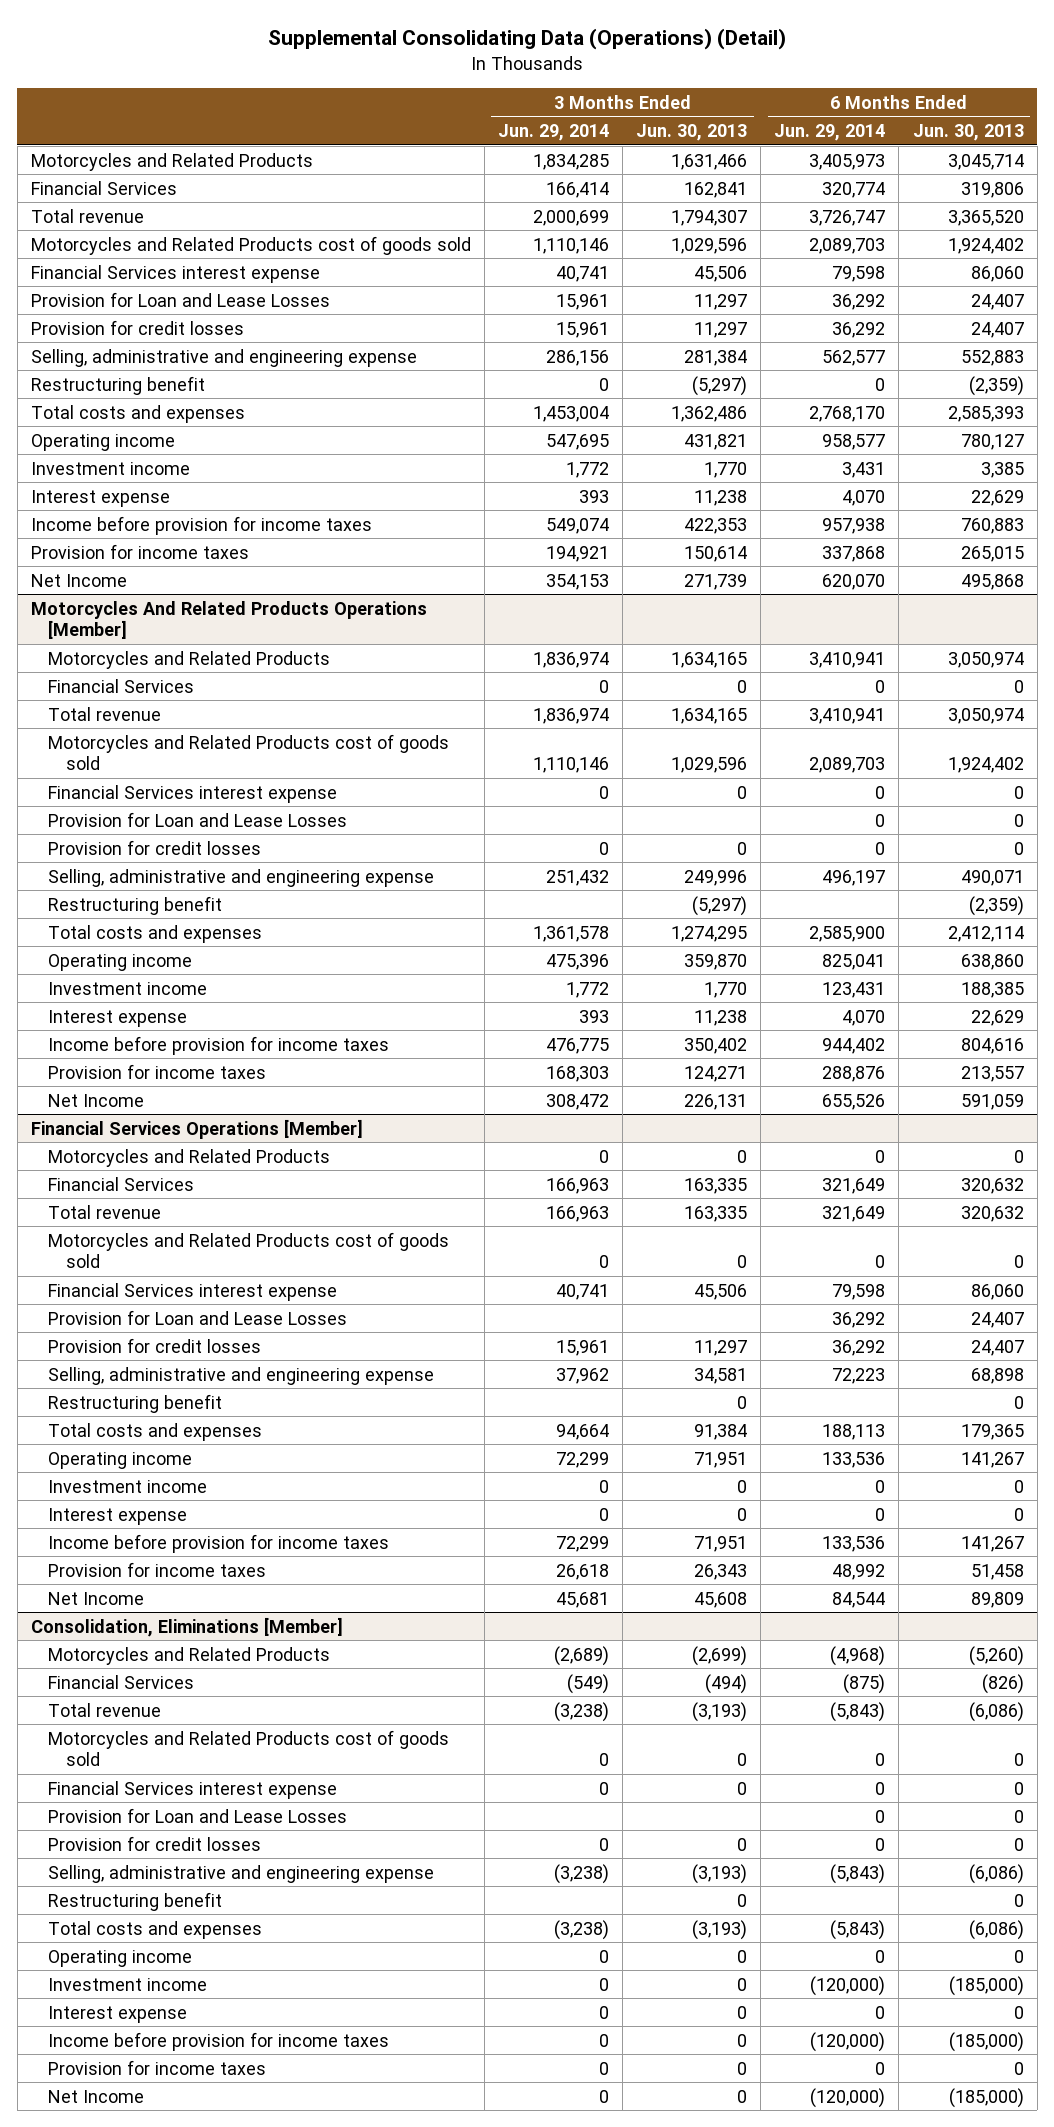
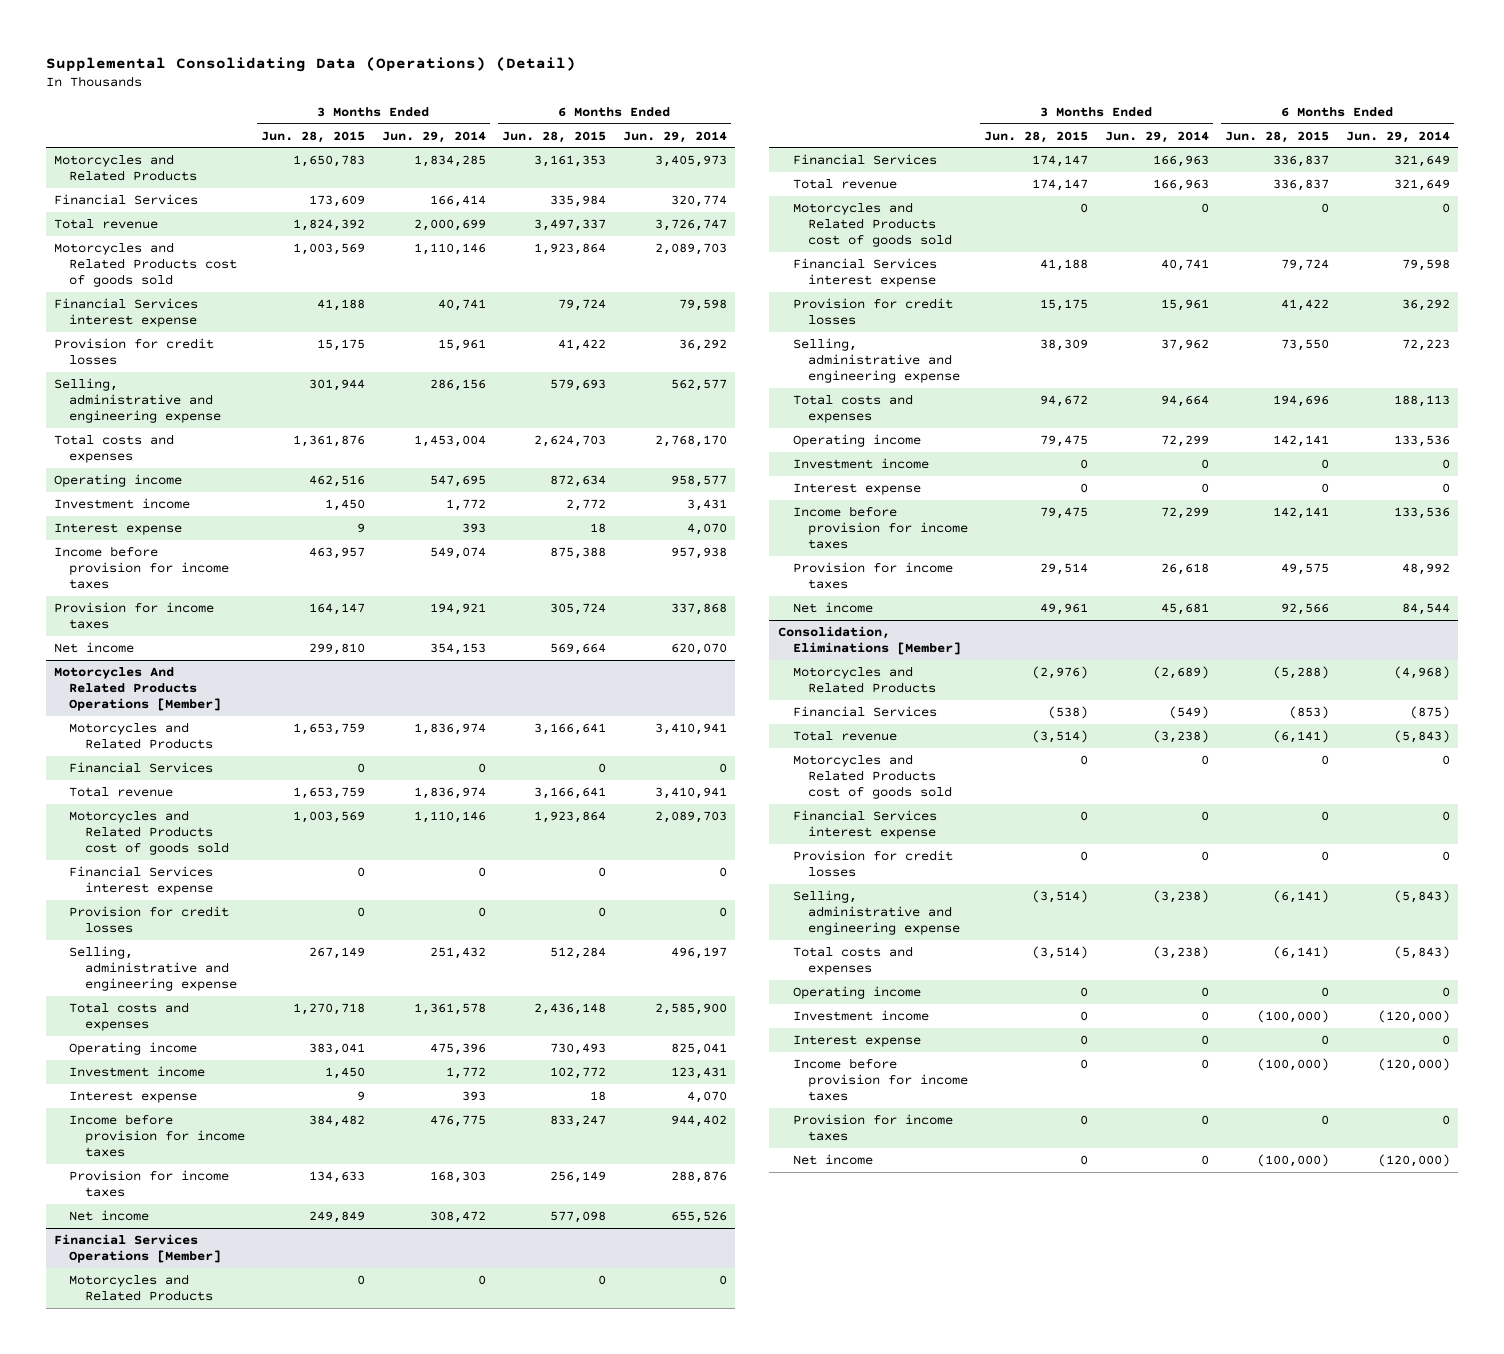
- | 3 Months Ended Jun. 29, 2014 | 3 Months Ended Jun. 30, 2013 | 6 Months Ended Jun. 29, 2014 | 6 Months Ended Jun. 30, 2013
+ | 3 Months Ended Jun. 28, 2015 | 3 Months Ended Jun. 29, 2014 | 6 Months Ended Jun. 28, 2015 | 6 Months Ended Jun. 29, 2014
- Provision for Loan and Lease Losses | 15,961 | 11,297 | 36,292 | 24,407
- Restructuring benefit | 0 | (5,297) | 0 | (2,359)
- Net Income | 354,153 | 271,739 | 620,070 | 495,868
+ Net income | 299,810 | 354,153 | 569,664 | 620,070
@ Motorcycles And Related Products Operations [Member]
- Provision for Loan and Lease Losses | | | 0 | 0
- Restructuring benefit | | (5,297) | | (2,359)
- Net Income | 308,472 | 226,131 | 655,526 | 591,059
+ Net income | 249,849 | 308,472 | 577,098 | 655,526
@ Financial Services Operations [Member]
- Provision for Loan and Lease Losses | | | 36,292 | 24,407
- Restructuring benefit | | 0 | | 0
- Net Income | 45,681 | 45,608 | 84,544 | 89,809
+ Net income | 49,961 | 45,681 | 92,566 | 84,544
@ Consolidation, Eliminations [Member]
- Provision for Loan and Lease Losses | | | 0 | 0
- Restructuring benefit | | 0 | | 0
- Net Income | 0 | 0 | (120,000) | (185,000)
+ Net income | 0 | 0 | (100,000) | (120,000)

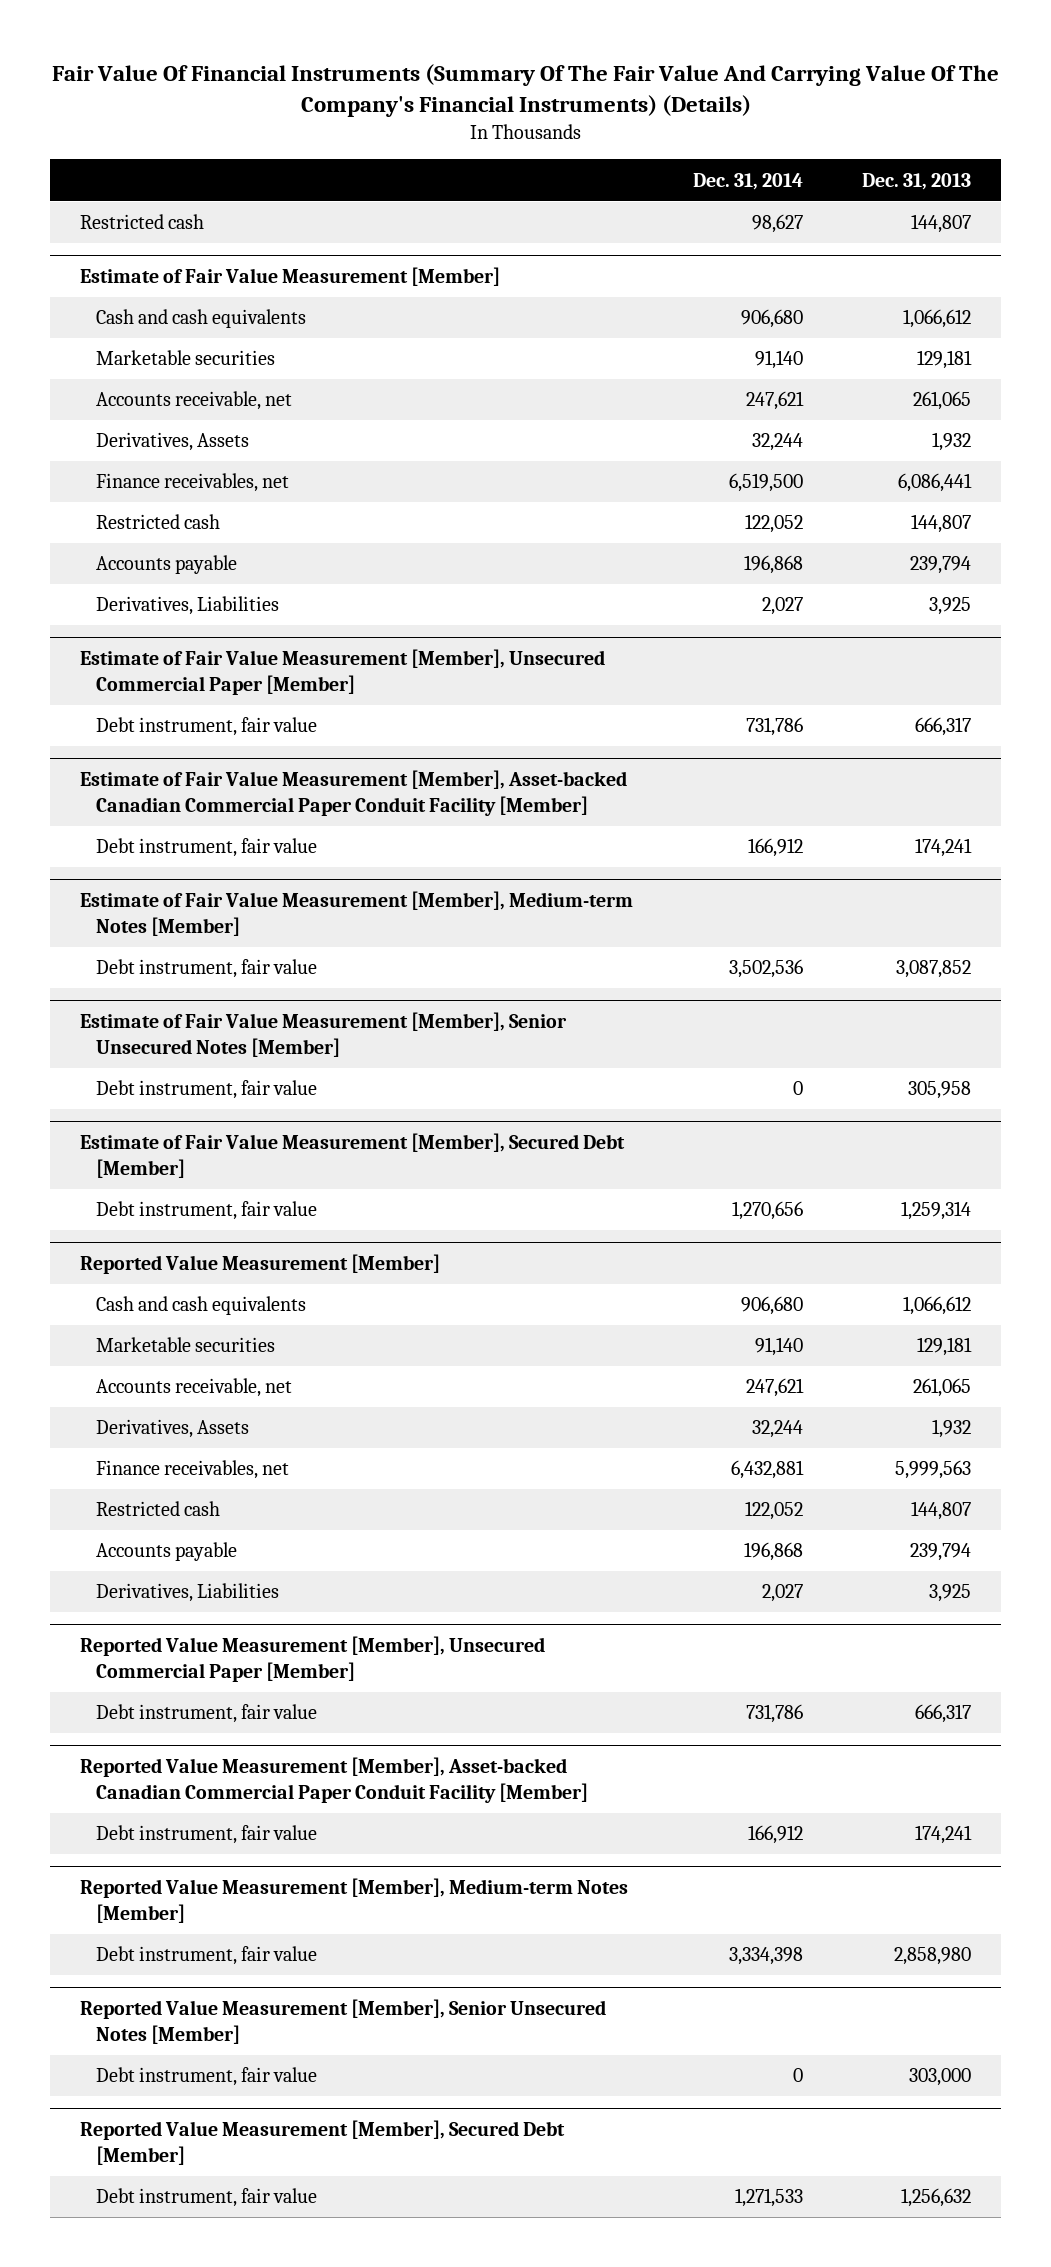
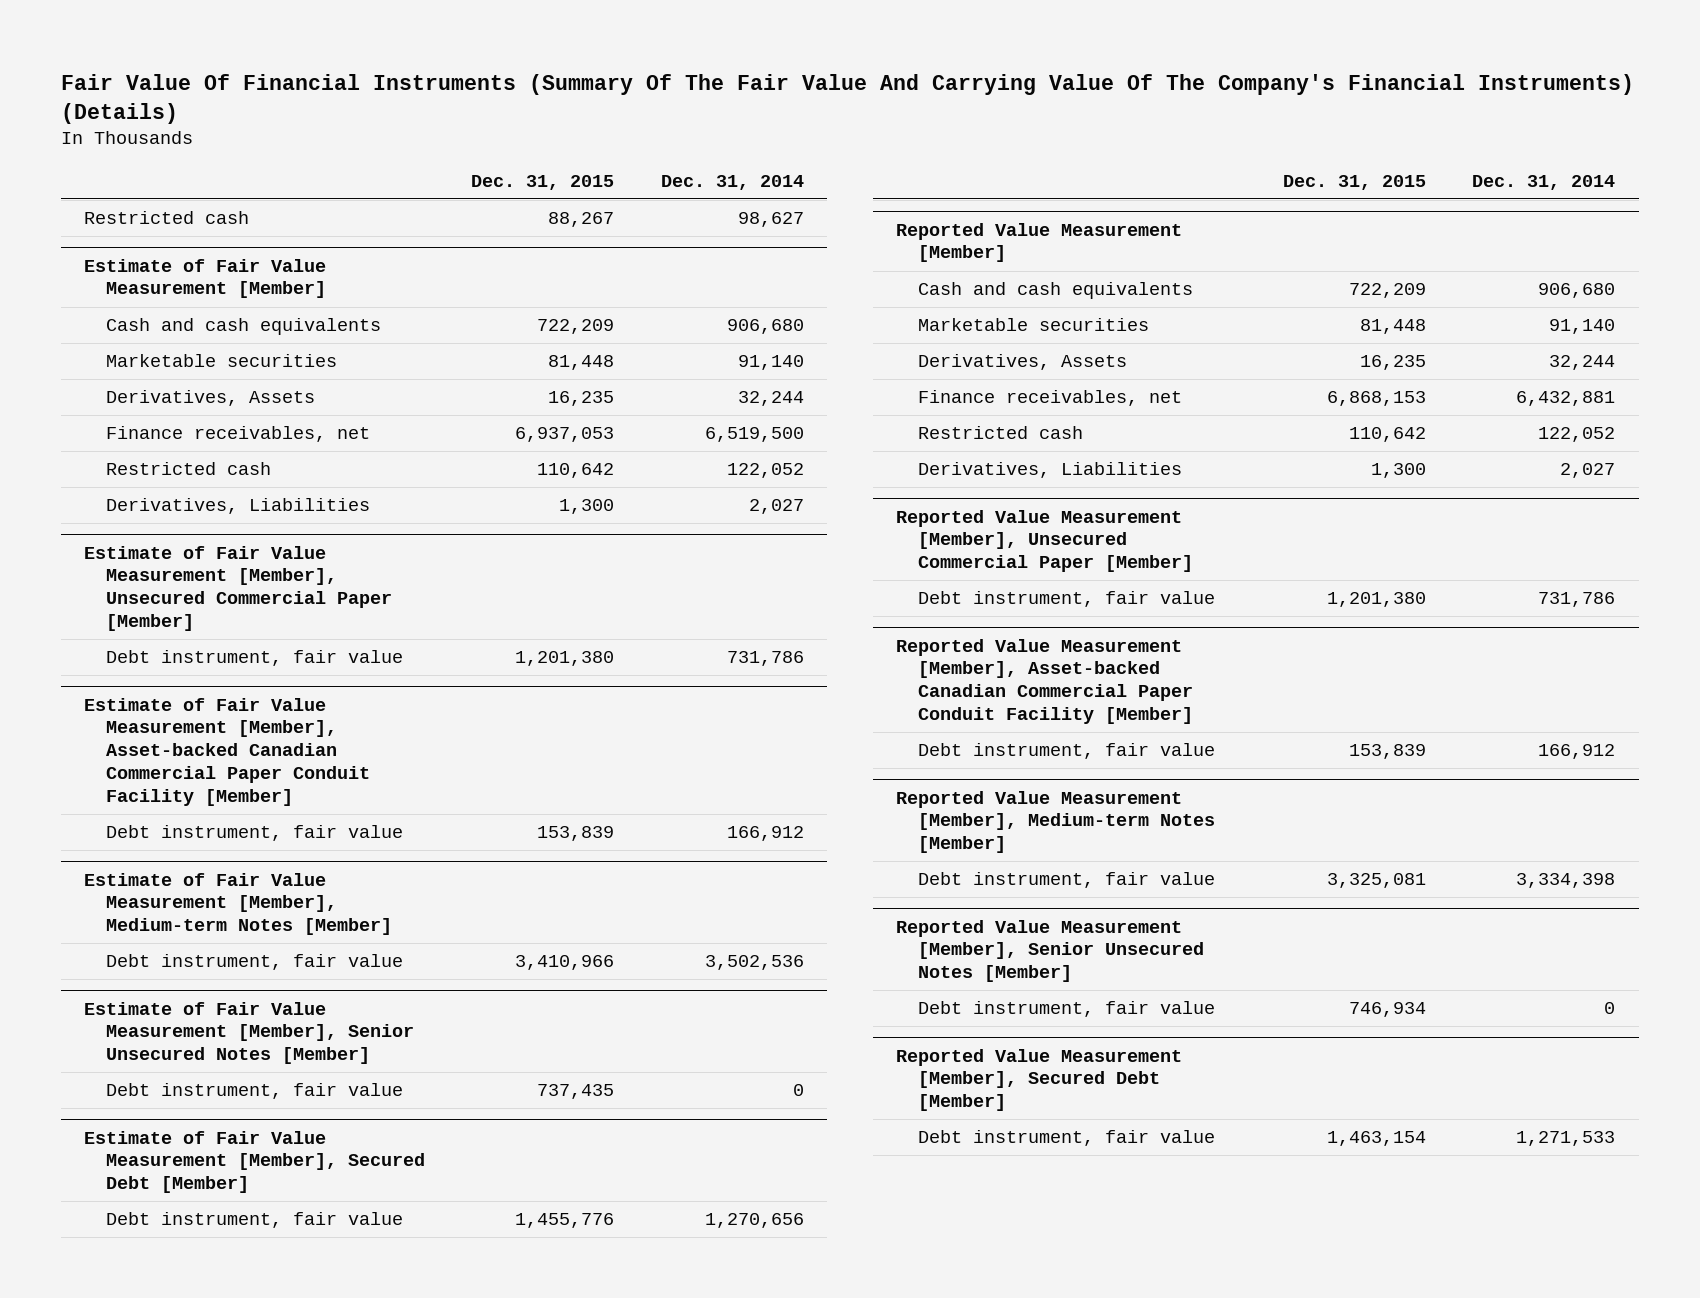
- | Dec. 31, 2014 | Dec. 31, 2013
+ | Dec. 31, 2015 | Dec. 31, 2014
@ Estimate of Fair Value Measurement [Member]
- Accounts receivable, net | 247,621 | 261,065
- Accounts payable | 196,868 | 239,794
@ Reported Value Measurement [Member]
- Accounts receivable, net | 247,621 | 261,065
- Accounts payable | 196,868 | 239,794

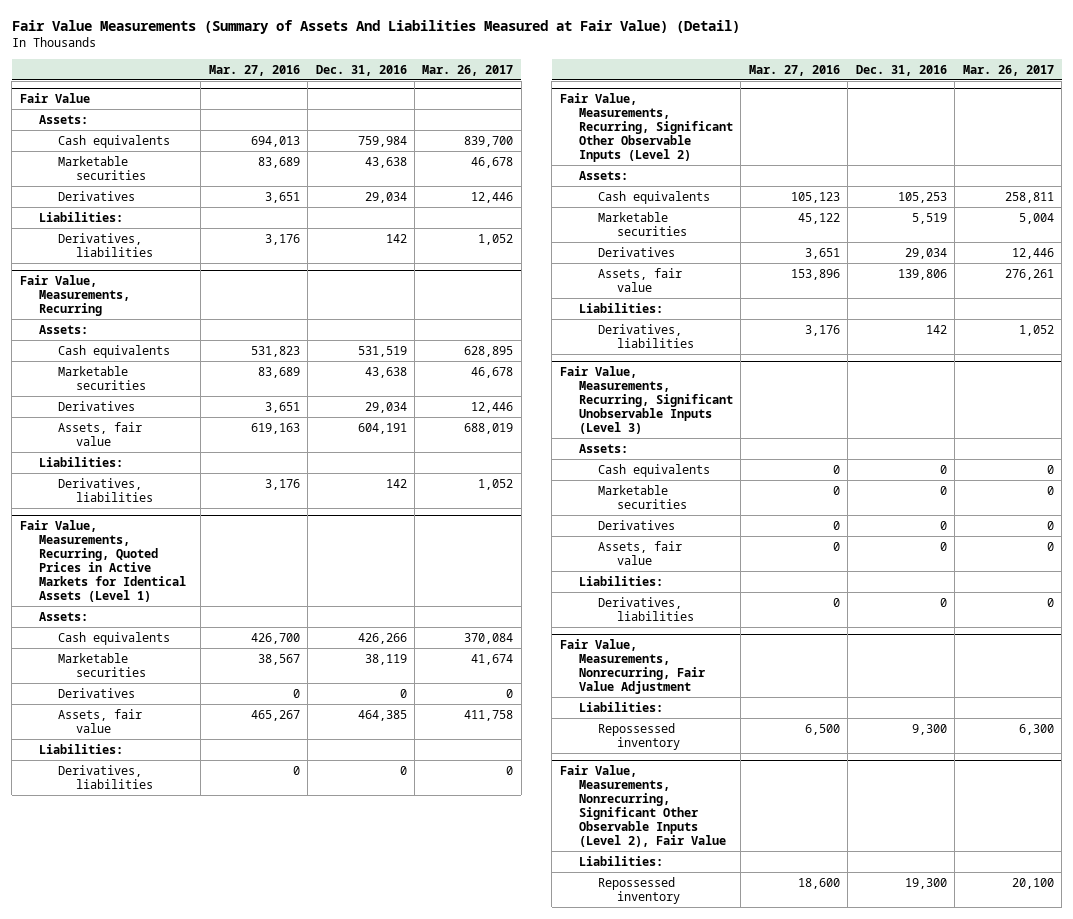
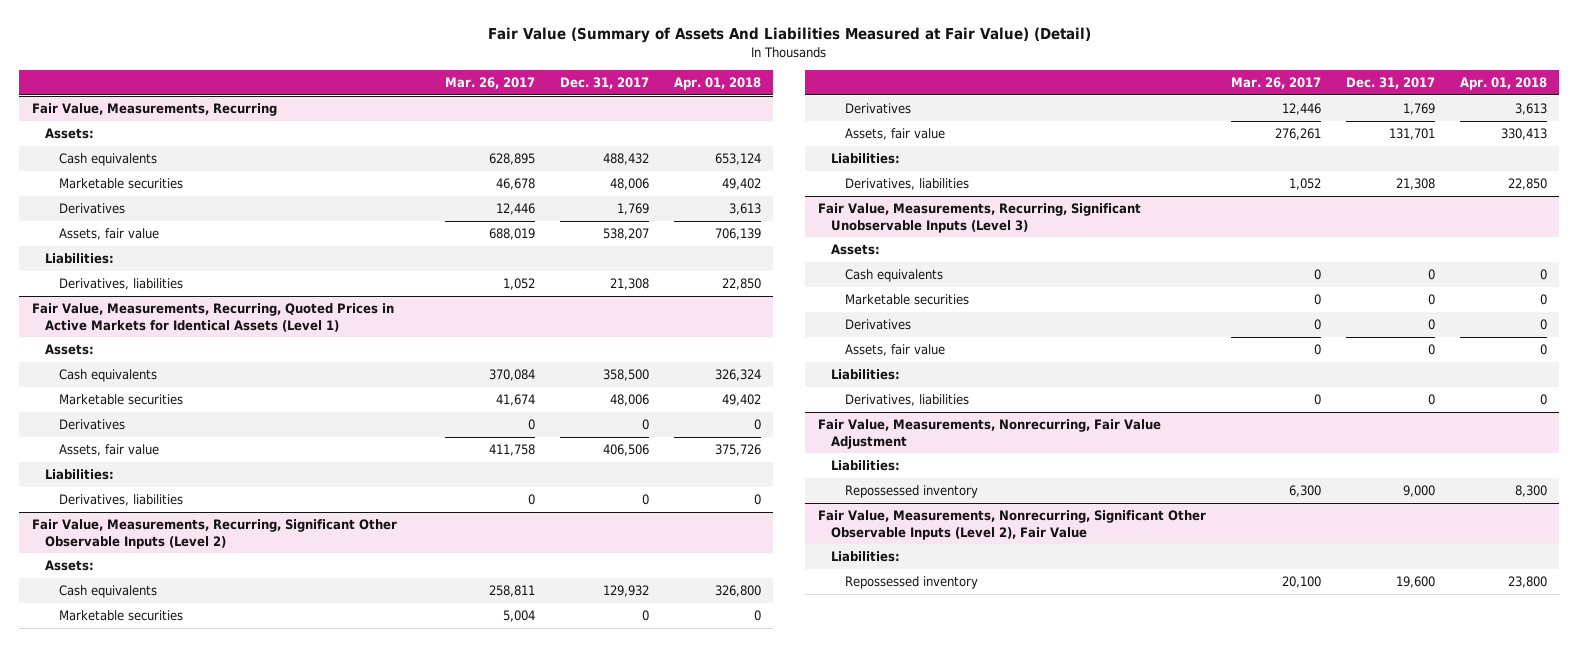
- Fair Value Measurements (Summary of Assets And Liabilities Measured at Fair Value) (Detail)
+ Fair Value (Summary of Assets And Liabilities Measured at Fair Value) (Detail)
- | Mar. 27, 2016 | Dec. 31, 2016 | Mar. 26, 2017
+ | Mar. 26, 2017 | Dec. 31, 2017 | Apr. 01, 2018
- Fair Value
- Assets:
- Cash equivalents | 694,013 | 759,984 | 839,700
- Marketable securities | 83,689 | 43,638 | 46,678
- Derivatives | 3,651 | 29,034 | 12,446
- Liabilities:
- Derivatives, liabilities | 3,176 | 142 | 1,052

